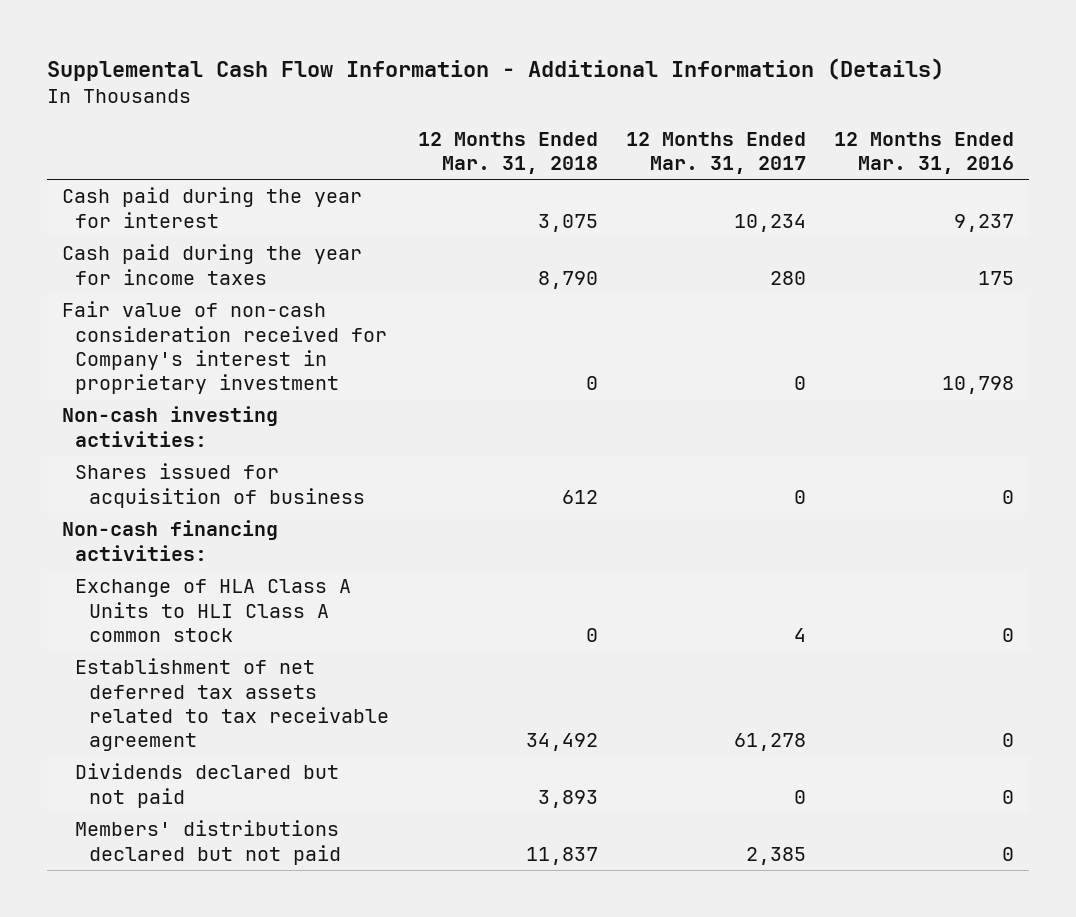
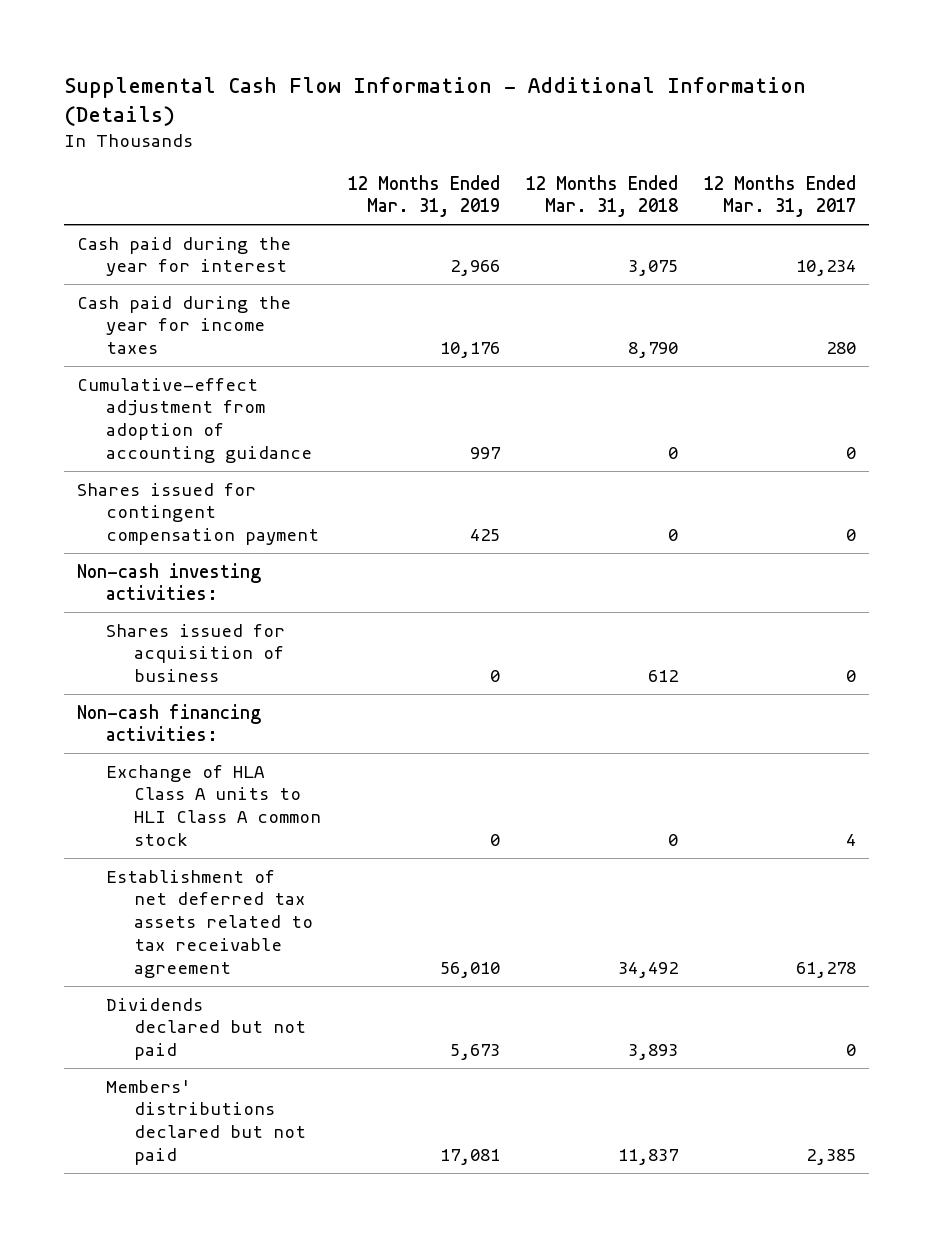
- | 12 Months Ended Mar. 31, 2018 | 12 Months Ended Mar. 31, 2017 | 12 Months Ended Mar. 31, 2016
+ | 12 Months Ended Mar. 31, 2019 | 12 Months Ended Mar. 31, 2018 | 12 Months Ended Mar. 31, 2017
- Fair value of non-cash consideration received for Company's interest in proprietary investment | 0 | 0 | 10,798
+ Cumulative-effect adjustment from adoption of accounting guidance | 997 | 0 | 0
+ Shares issued for contingent compensation payment | 425 | 0 | 0
- Exchange of HLA Class A Units to HLI Class A common stock | 0 | 4 | 0
+ Exchange of HLA Class A units to HLI Class A common stock | 0 | 0 | 4

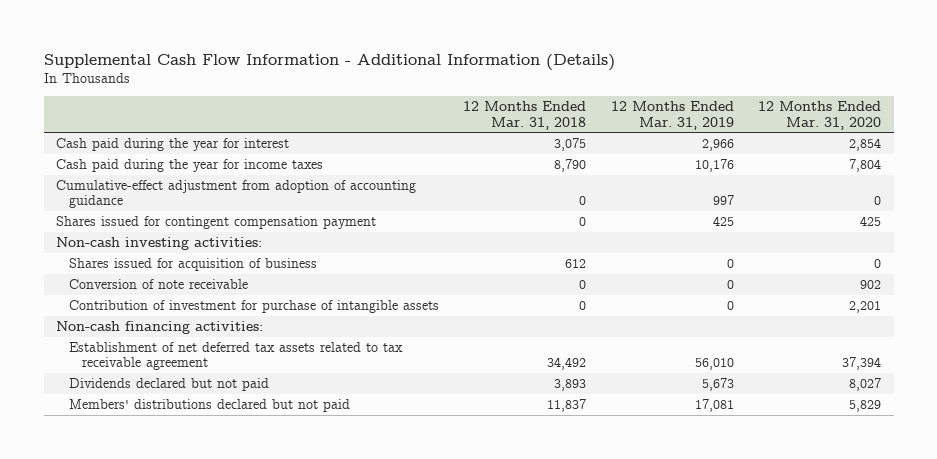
- | 12 Months Ended Mar. 31, 2019 | 12 Months Ended Mar. 31, 2018 | 12 Months Ended Mar. 31, 2017
+ | 12 Months Ended Mar. 31, 2018 | 12 Months Ended Mar. 31, 2019 | 12 Months Ended Mar. 31, 2020
+ Conversion of note receivable | 0 | 0 | 902
+ Contribution of investment for purchase of intangible assets | 0 | 0 | 2,201
- Exchange of HLA Class A units to HLI Class A common stock | 0 | 0 | 4

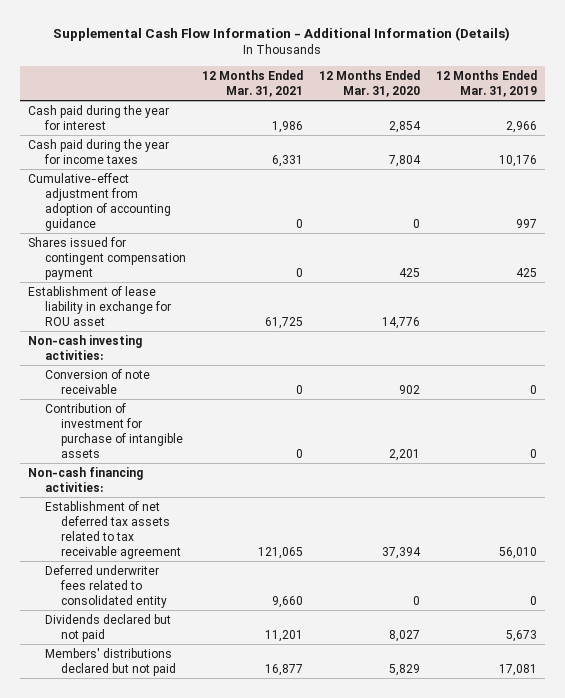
- | 12 Months Ended Mar. 31, 2018 | 12 Months Ended Mar. 31, 2019 | 12 Months Ended Mar. 31, 2020
+ | 12 Months Ended Mar. 31, 2021 | 12 Months Ended Mar. 31, 2020 | 12 Months Ended Mar. 31, 2019
+ Establishment of lease liability in exchange for ROU asset | 61,725 | 14,776 |
- Shares issued for acquisition of business | 612 | 0 | 0
+ Deferred underwriter fees related to consolidated entity | 9,660 | 0 | 0

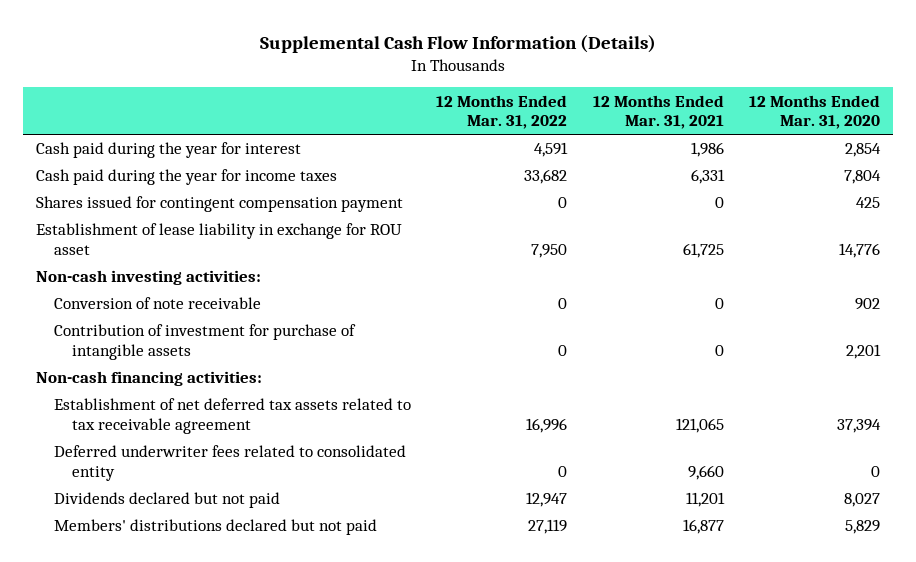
- Supplemental Cash Flow Information - Additional Information (Details)
+ Supplemental Cash Flow Information (Details)
- | 12 Months Ended Mar. 31, 2021 | 12 Months Ended Mar. 31, 2020 | 12 Months Ended Mar. 31, 2019
+ | 12 Months Ended Mar. 31, 2022 | 12 Months Ended Mar. 31, 2021 | 12 Months Ended Mar. 31, 2020
- Cumulative-effect adjustment from adoption of accounting guidance | 0 | 0 | 997

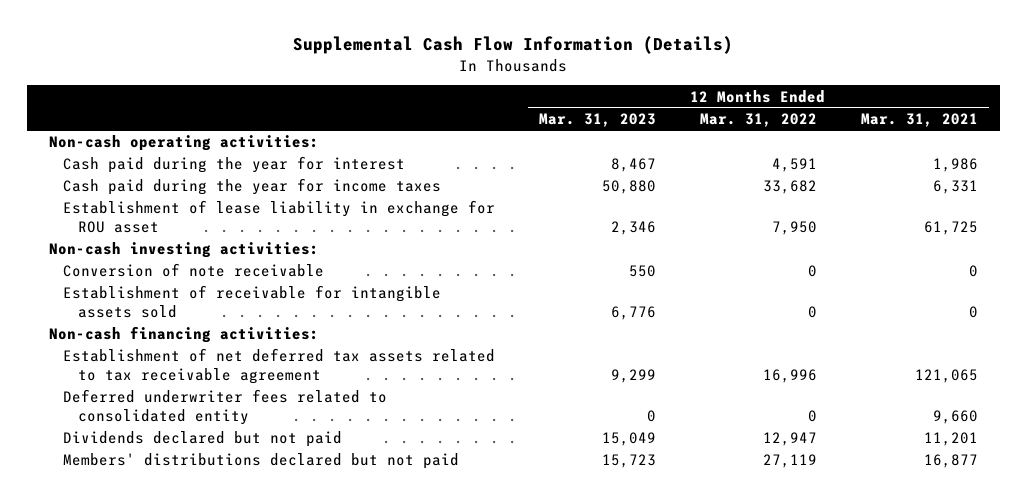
- | 12 Months Ended Mar. 31, 2022 | 12 Months Ended Mar. 31, 2021 | 12 Months Ended Mar. 31, 2020
+ | 12 Months Ended Mar. 31, 2023 | 12 Months Ended Mar. 31, 2022 | 12 Months Ended Mar. 31, 2021
+ Non-cash operating activities:
- Shares issued for contingent compensation payment | 0 | 0 | 425
- Contribution of investment for purchase of intangible assets | 0 | 0 | 2,201
+ Establishment of receivable for intangible assets sold | 6,776 | 0 | 0

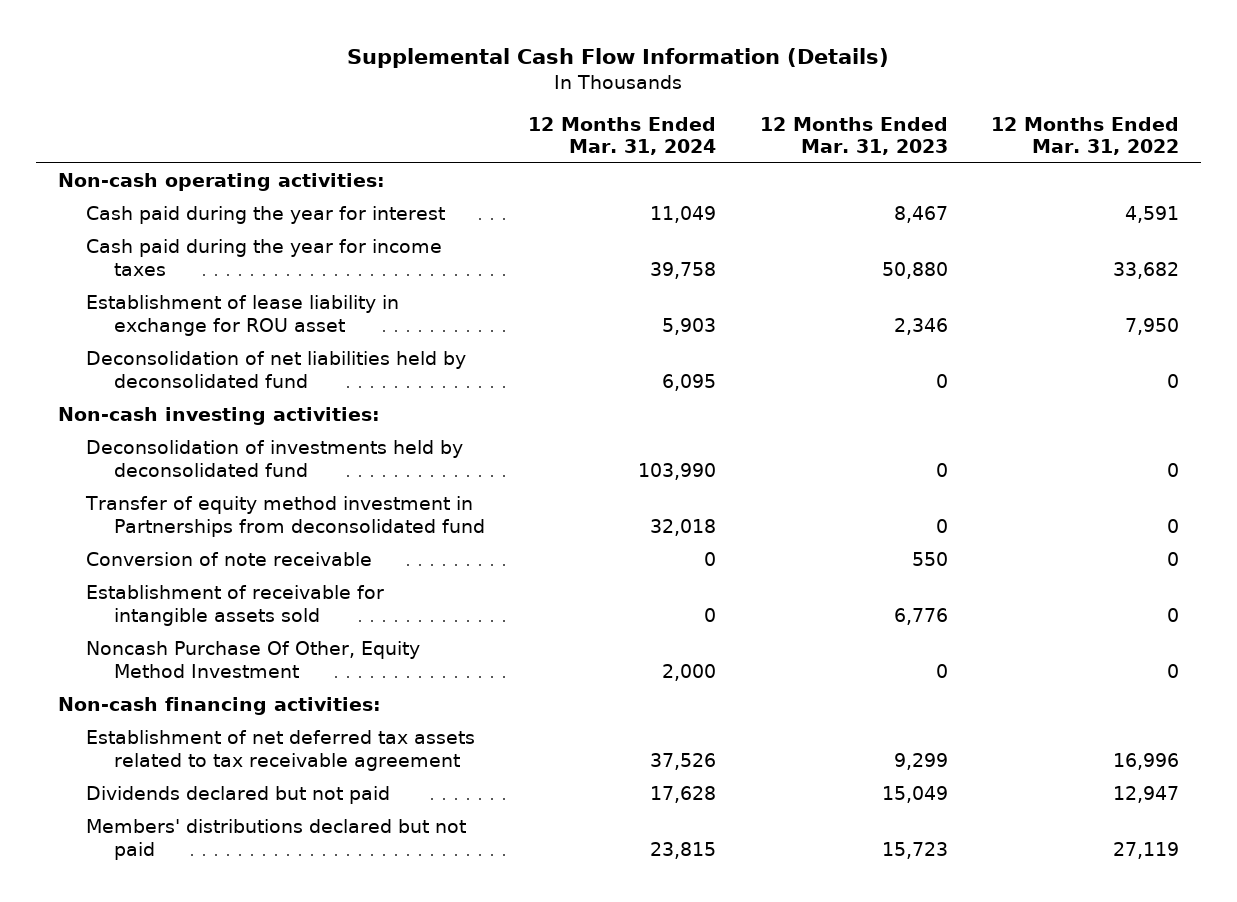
- | 12 Months Ended Mar. 31, 2023 | 12 Months Ended Mar. 31, 2022 | 12 Months Ended Mar. 31, 2021
+ | 12 Months Ended Mar. 31, 2024 | 12 Months Ended Mar. 31, 2023 | 12 Months Ended Mar. 31, 2022
+ Deconsolidation of net liabilities held by deconsolidated fund | 6,095 | 0 | 0
+ Deconsolidation of investments held by deconsolidated fund | 103,990 | 0 | 0
+ Transfer of equity method investment in Partnerships from deconsolidated fund | 32,018 | 0 | 0
+ Noncash Purchase Of Other, Equity Method Investment | 2,000 | 0 | 0
- Deferred underwriter fees related to consolidated entity | 0 | 0 | 9,660

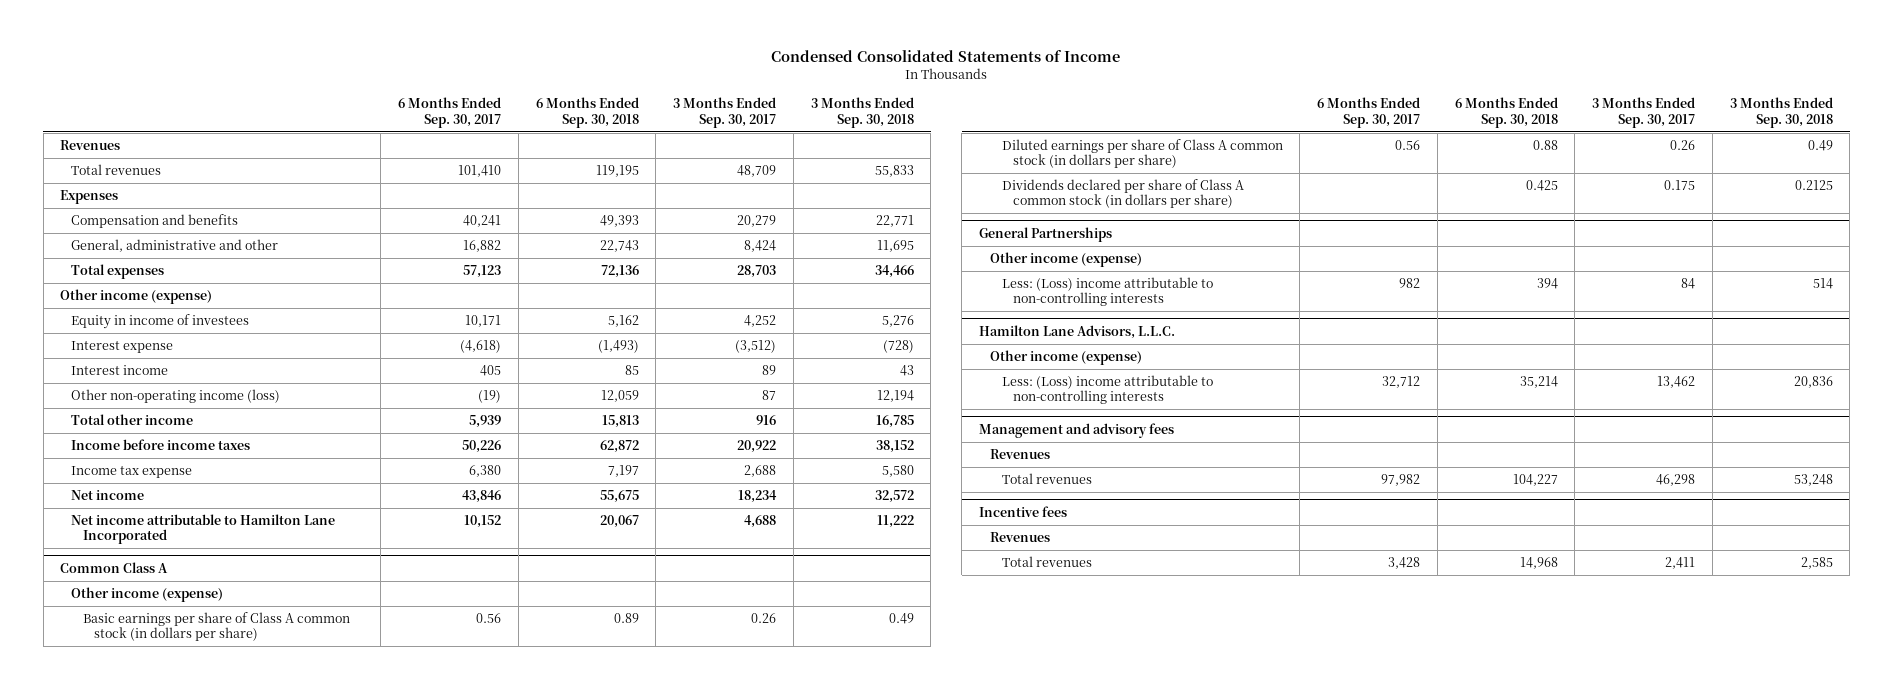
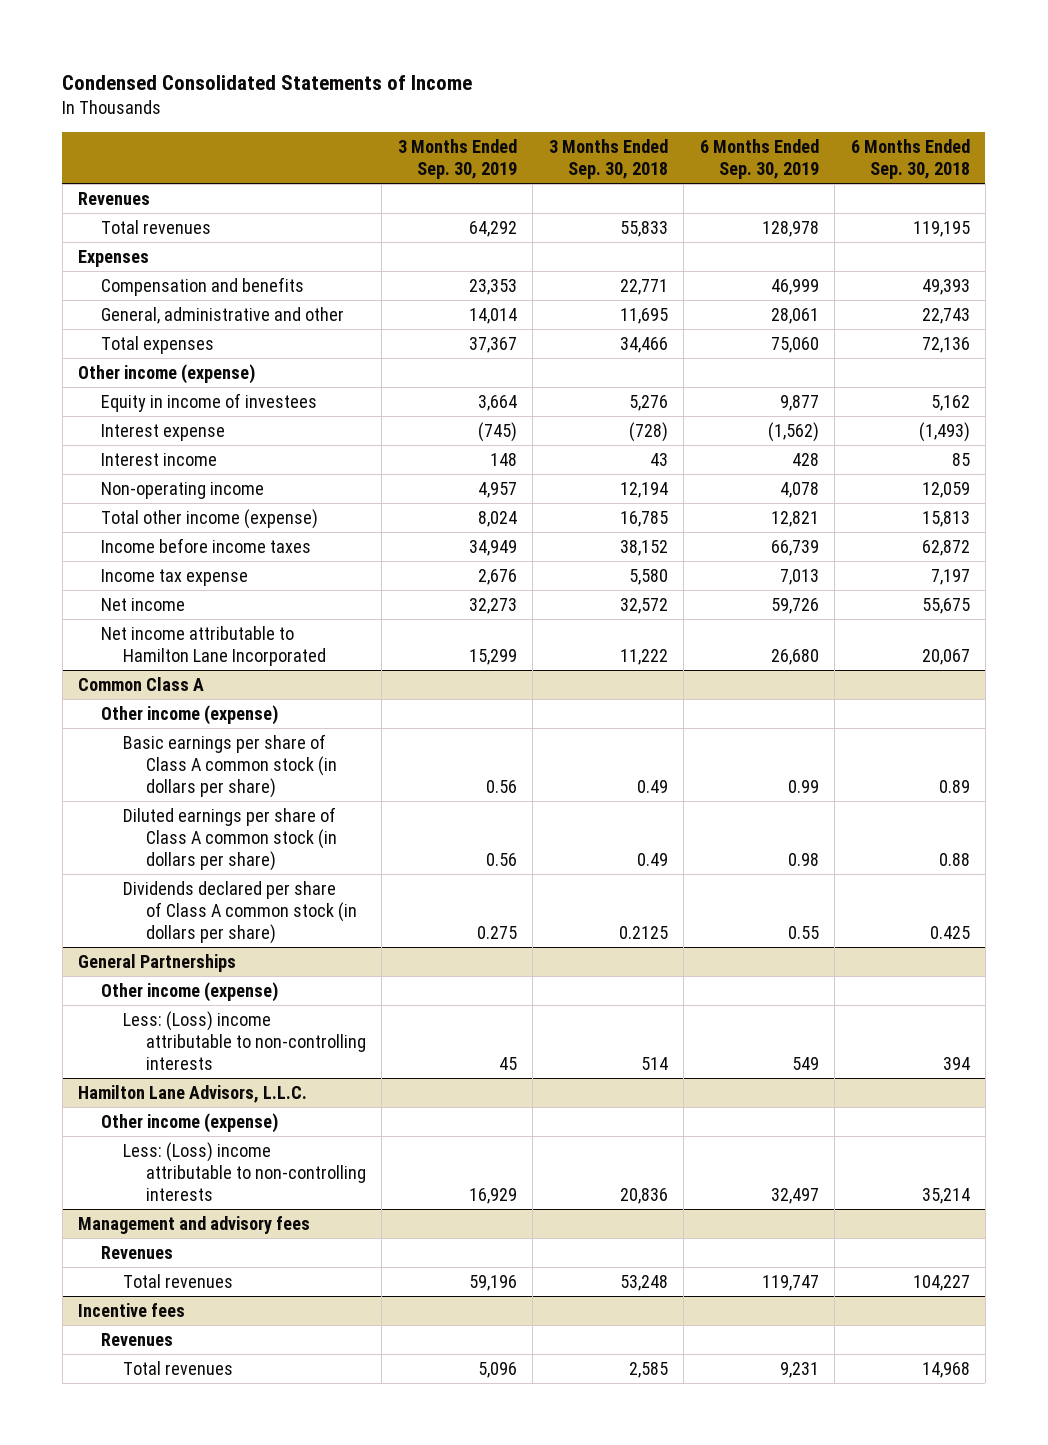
- | 6 Months Ended Sep. 30, 2017 | 6 Months Ended Sep. 30, 2018 | 3 Months Ended Sep. 30, 2017 | 3 Months Ended Sep. 30, 2018
+ | 3 Months Ended Sep. 30, 2019 | 3 Months Ended Sep. 30, 2018 | 6 Months Ended Sep. 30, 2019 | 6 Months Ended Sep. 30, 2018
- Other non-operating income (loss) | (19) | 12,059 | 87 | 12,194
- Total other income | 5,939 | 15,813 | 916 | 16,785
+ Non-operating income | 4,957 | 12,194 | 4,078 | 12,059
+ Total other income (expense) | 8,024 | 16,785 | 12,821 | 15,813

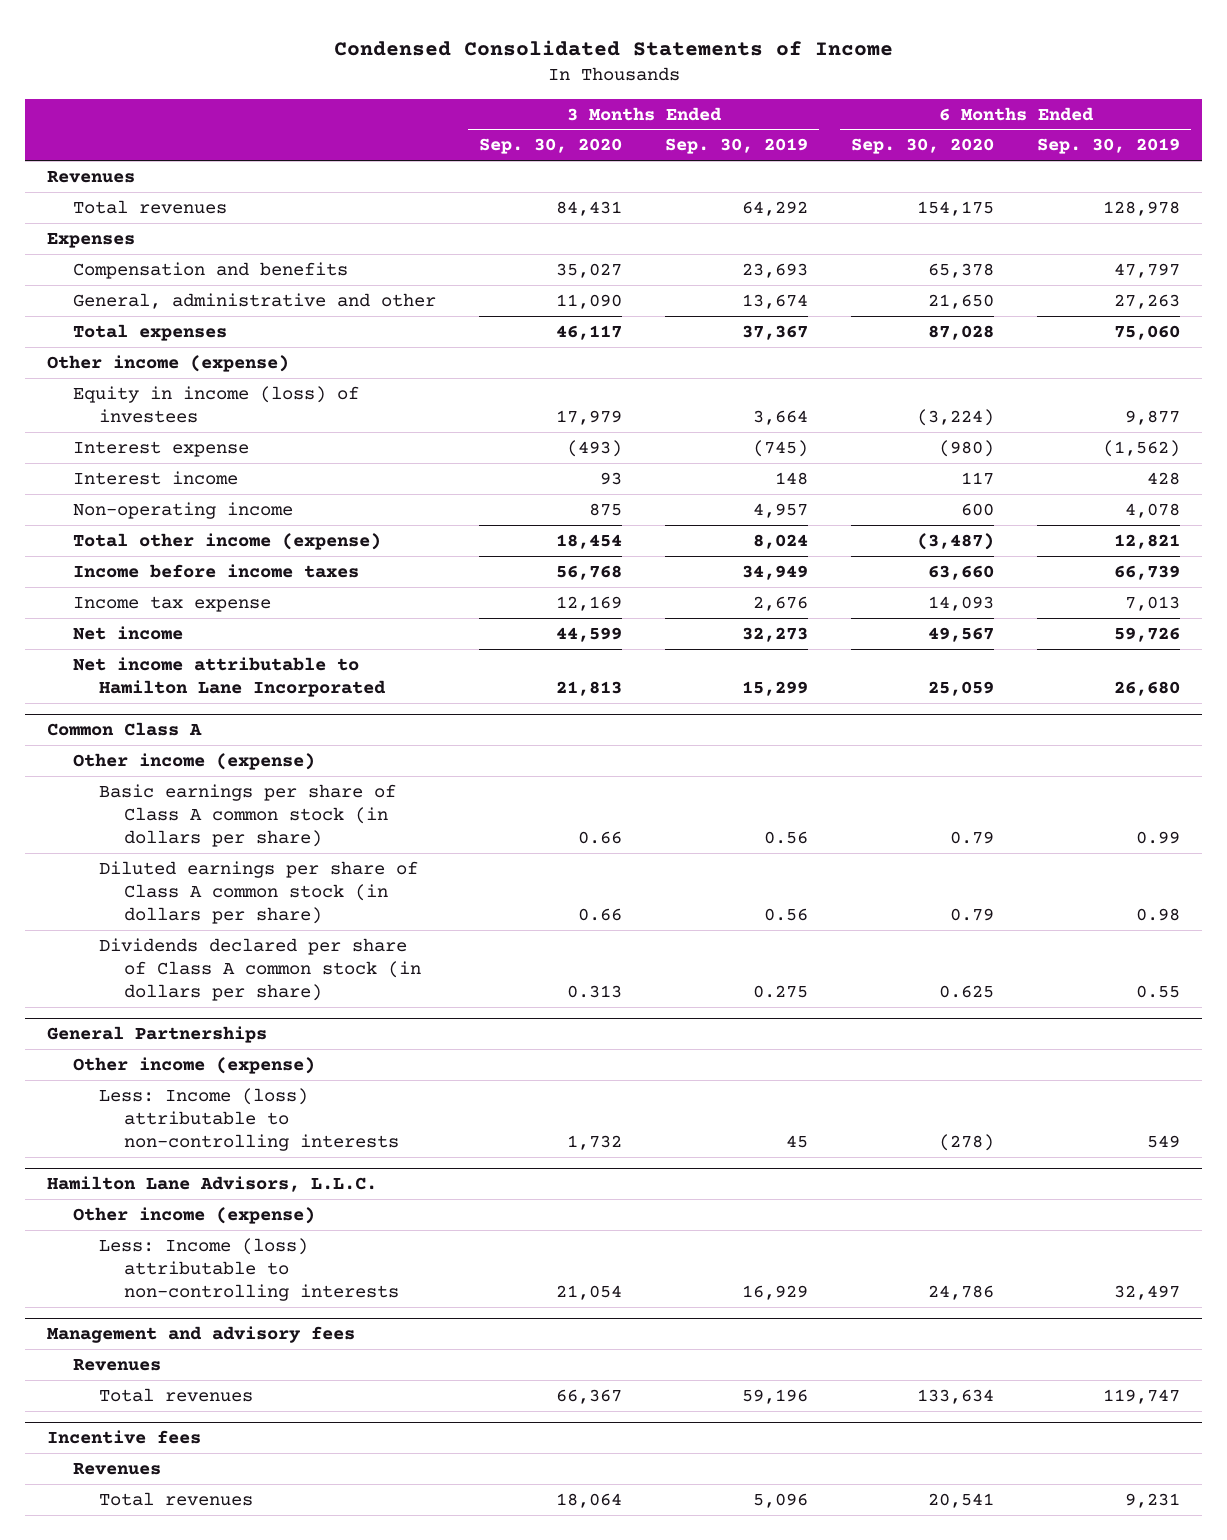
- | 3 Months Ended Sep. 30, 2019 | 3 Months Ended Sep. 30, 2018 | 6 Months Ended Sep. 30, 2019 | 6 Months Ended Sep. 30, 2018
+ | 3 Months Ended Sep. 30, 2020 | 3 Months Ended Sep. 30, 2019 | 6 Months Ended Sep. 30, 2020 | 6 Months Ended Sep. 30, 2019
- Compensation and benefits | 23,353 | 22,771 | 46,999 | 49,393
- General, administrative and other | 14,014 | 11,695 | 28,061 | 22,743
+ Compensation and benefits | 35,027 | 23,693 | 65,378 | 47,797
+ General, administrative and other | 11,090 | 13,674 | 21,650 | 27,263
- Equity in income of investees | 3,664 | 5,276 | 9,877 | 5,162
+ Equity in income (loss) of investees | 17,979 | 3,664 | (3,224) | 9,877
@ General Partnerships
- Less: (Loss) income attributable to non-controlling interests | 45 | 514 | 549 | 394
+ Less: Income (loss) attributable to non-controlling interests | 1,732 | 45 | (278) | 549
@ Hamilton Lane Advisors, L.L.C.
- Less: (Loss) income attributable to non-controlling interests | 16,929 | 20,836 | 32,497 | 35,214
+ Less: Income (loss) attributable to non-controlling interests | 21,054 | 16,929 | 24,786 | 32,497

